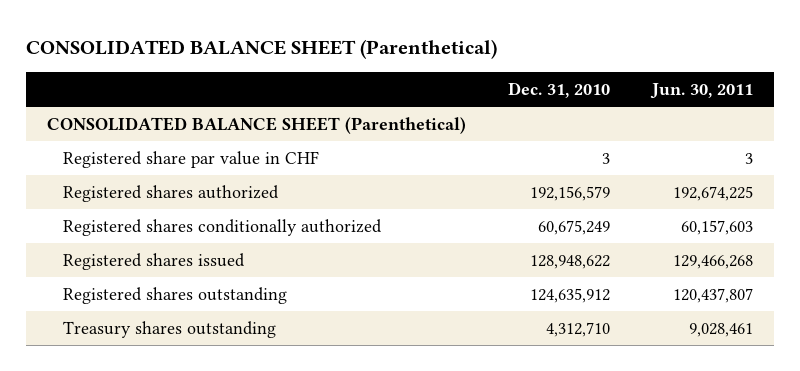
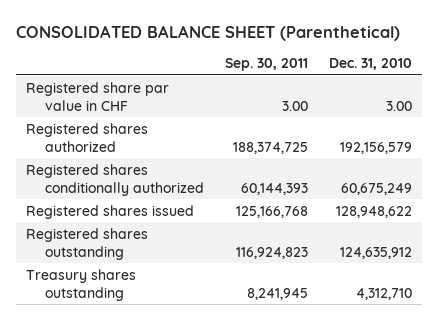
- | Dec. 31, 2010 | Jun. 30, 2011
+ | Sep. 30, 2011 | Dec. 31, 2010
- CONSOLIDATED BALANCE SHEET (Parenthetical)
- Registered share par value in CHF | 3 | 3
+ Registered share par value in CHF | 3.00 | 3.00

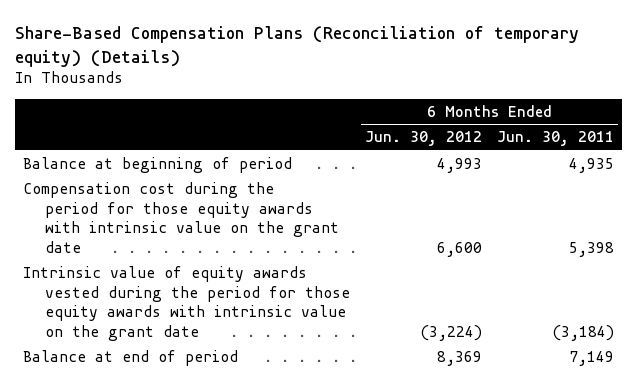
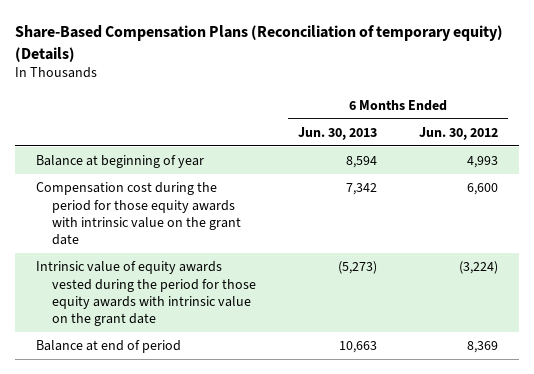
- | 6 Months Ended Jun. 30, 2012 | 6 Months Ended Jun. 30, 2011
+ | 6 Months Ended Jun. 30, 2013 | 6 Months Ended Jun. 30, 2012
- Balance at beginning of period | 4,993 | 4,935
+ Balance at beginning of year | 8,594 | 4,993

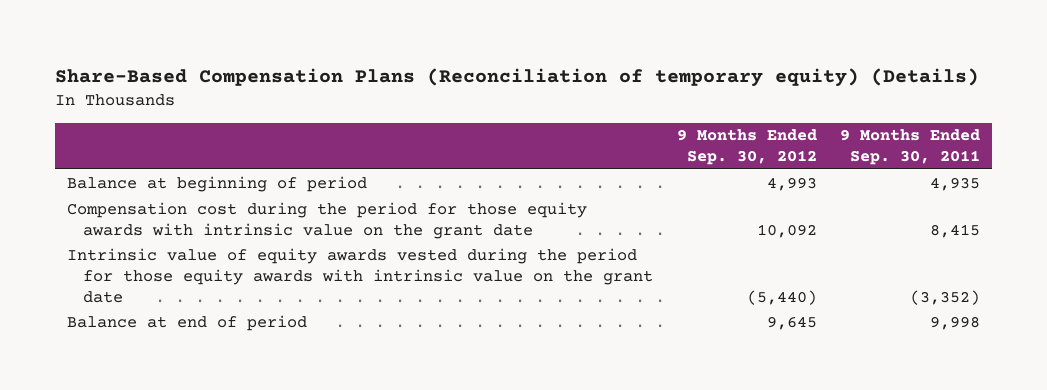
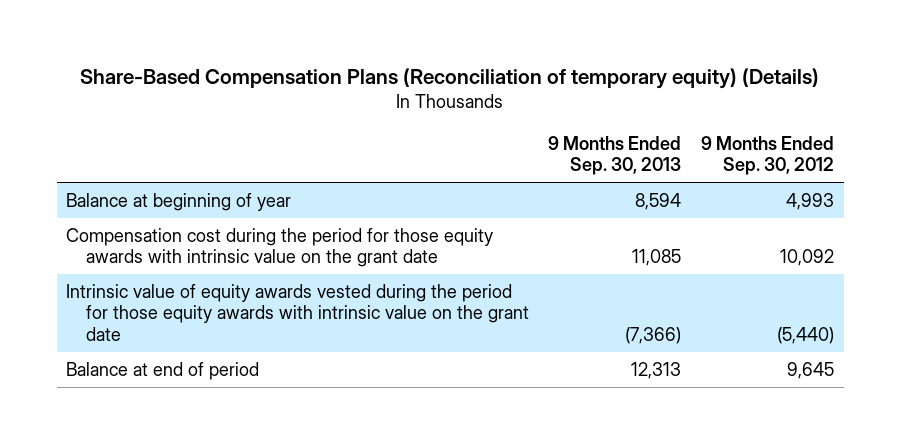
- | 9 Months Ended Sep. 30, 2012 | 9 Months Ended Sep. 30, 2011
+ | 9 Months Ended Sep. 30, 2013 | 9 Months Ended Sep. 30, 2012
- Balance at beginning of period | 4,993 | 4,935
+ Balance at beginning of year | 8,594 | 4,993

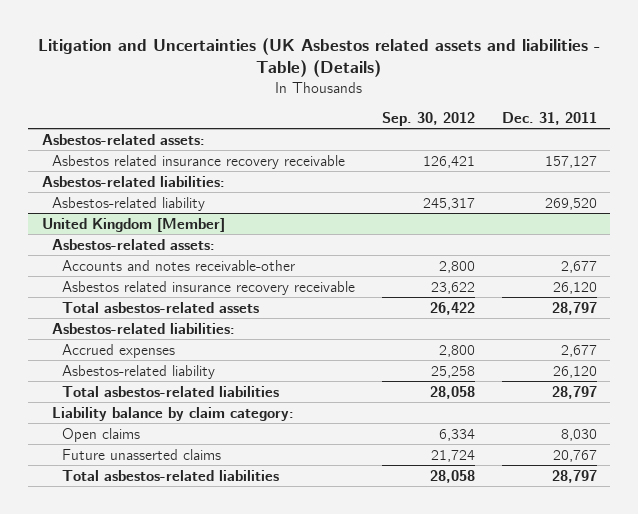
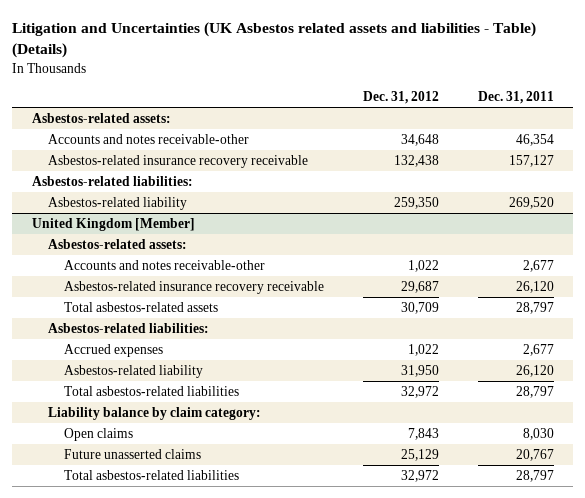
- | Sep. 30, 2012 | Dec. 31, 2011
+ | Dec. 31, 2012 | Dec. 31, 2011
- Asbestos related insurance recovery receivable | 126,421 | 157,127
+ Accounts and notes receivable-other | 34,648 | 46,354
+ Asbestos-related insurance recovery receivable | 132,438 | 157,127
@ United Kingdom [Member]
- Asbestos related insurance recovery receivable | 23,622 | 26,120
+ Asbestos-related insurance recovery receivable | 29,687 | 26,120

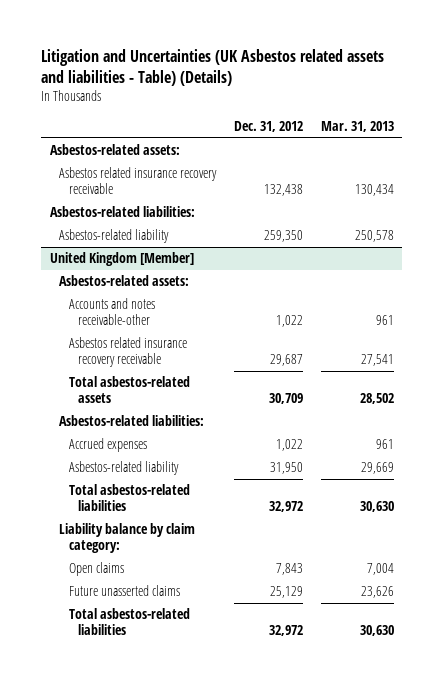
- | Dec. 31, 2012 | Dec. 31, 2011
+ | Dec. 31, 2012 | Mar. 31, 2013
- Accounts and notes receivable-other | 34,648 | 46,354
- Asbestos-related insurance recovery receivable | 132,438 | 157,127
+ Asbestos related insurance recovery receivable | 132,438 | 130,434
@ United Kingdom [Member]
- Asbestos-related insurance recovery receivable | 29,687 | 26,120
+ Asbestos related insurance recovery receivable | 29,687 | 27,541

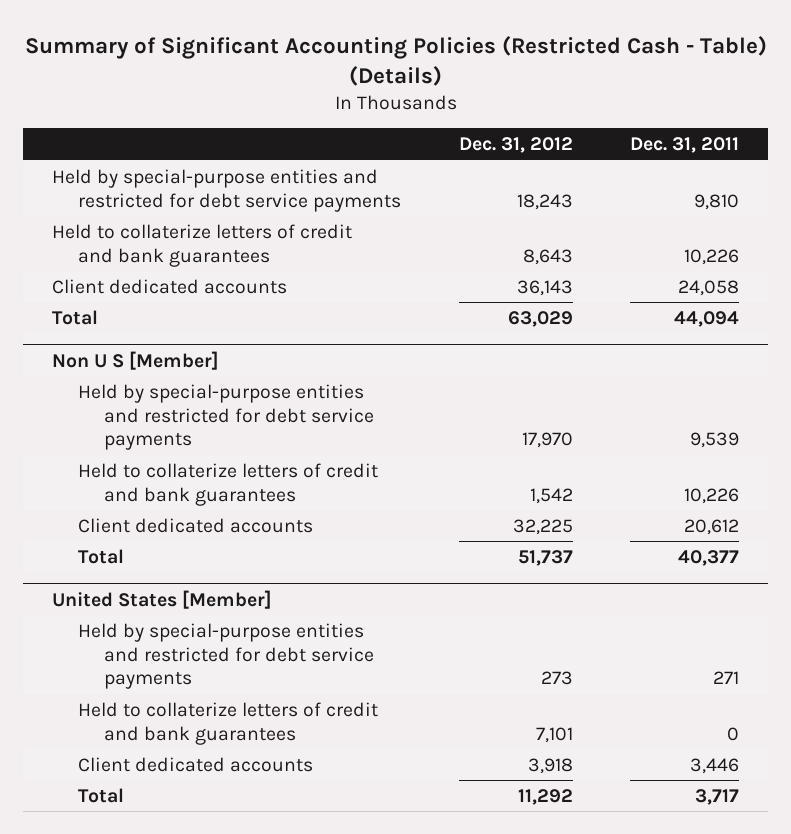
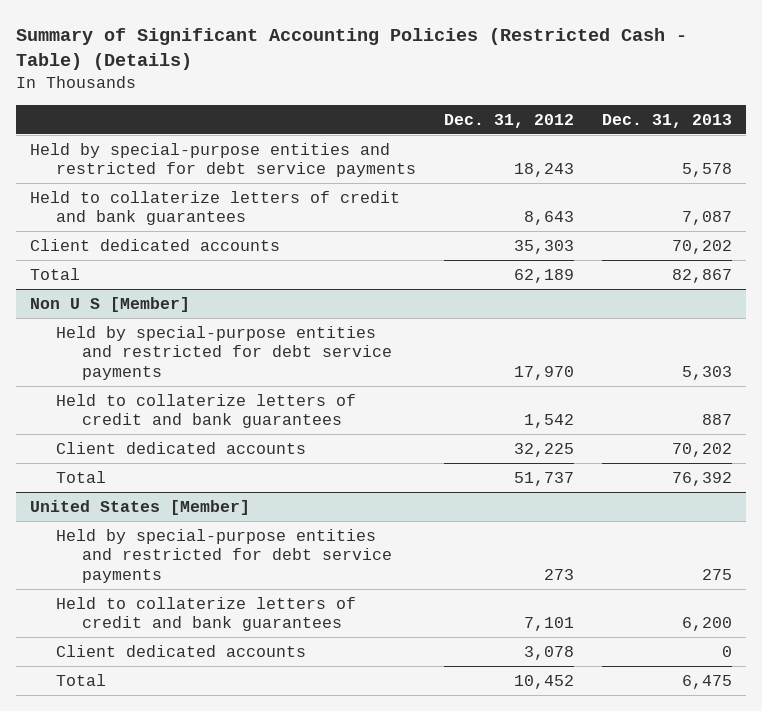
- | Dec. 31, 2012 | Dec. 31, 2011
+ | Dec. 31, 2012 | Dec. 31, 2013
- Client dedicated accounts | 36,143 | 24,058
- Total | 63,029 | 44,094
+ Client dedicated accounts | 35,303 | 70,202
+ Total | 62,189 | 82,867
@ United States [Member]
- Client dedicated accounts | 3,918 | 3,446
- Total | 11,292 | 3,717
+ Client dedicated accounts | 3,078 | 0
+ Total | 10,452 | 6,475

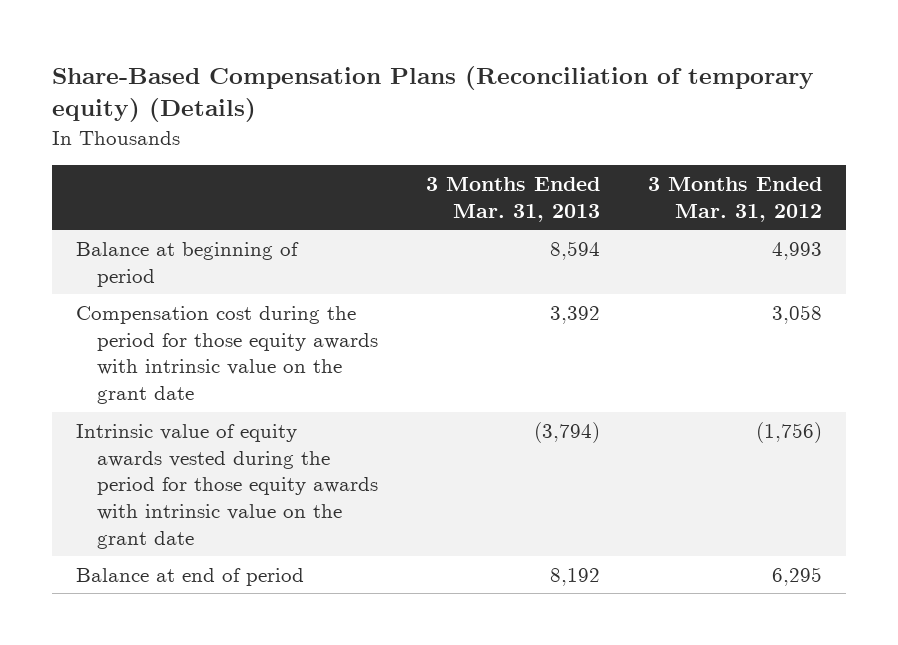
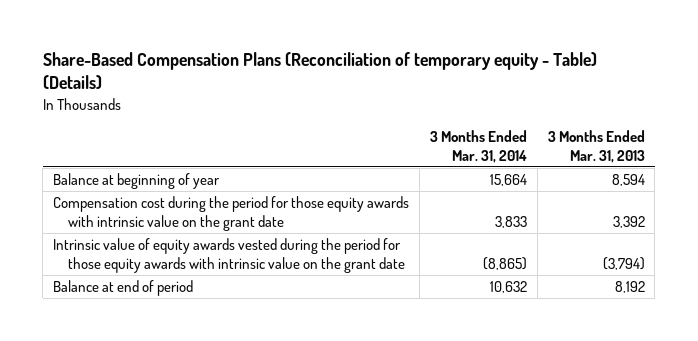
- Share-Based Compensation Plans (Reconciliation of temporary equity) (Details)
+ Share-Based Compensation Plans (Reconciliation of temporary equity - Table) (Details)
- | 3 Months Ended Mar. 31, 2013 | 3 Months Ended Mar. 31, 2012
+ | 3 Months Ended Mar. 31, 2014 | 3 Months Ended Mar. 31, 2013
- Balance at beginning of period | 8,594 | 4,993
+ Balance at beginning of year | 15,664 | 8,594

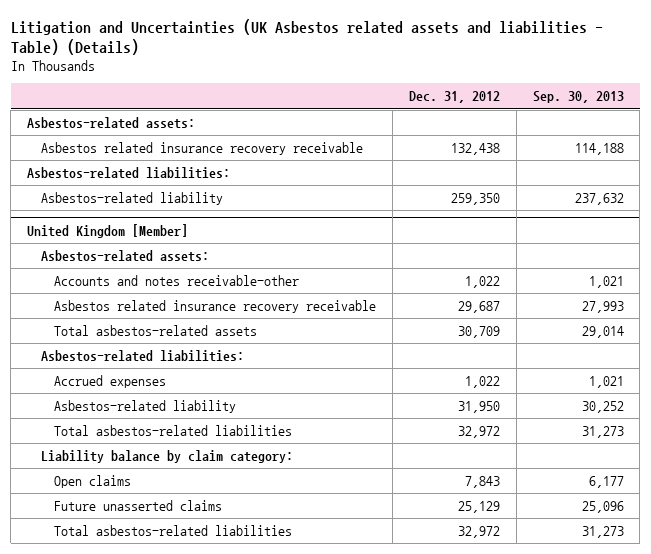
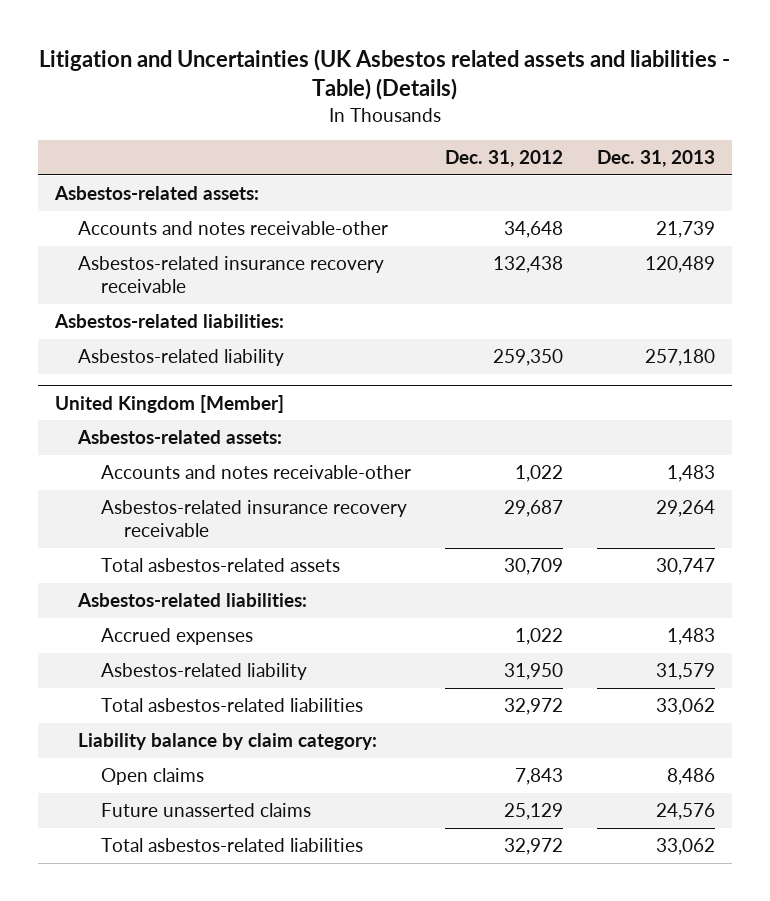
- | Dec. 31, 2012 | Sep. 30, 2013
+ | Dec. 31, 2012 | Dec. 31, 2013
- Asbestos related insurance recovery receivable | 132,438 | 114,188
+ Accounts and notes receivable-other | 34,648 | 21,739
+ Asbestos-related insurance recovery receivable | 132,438 | 120,489
@ United Kingdom [Member]
- Asbestos related insurance recovery receivable | 29,687 | 27,993
+ Asbestos-related insurance recovery receivable | 29,687 | 29,264

